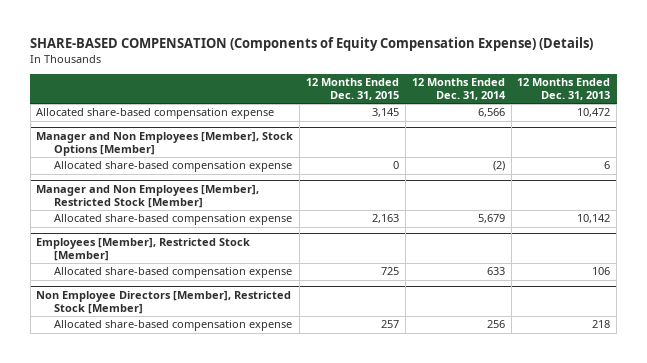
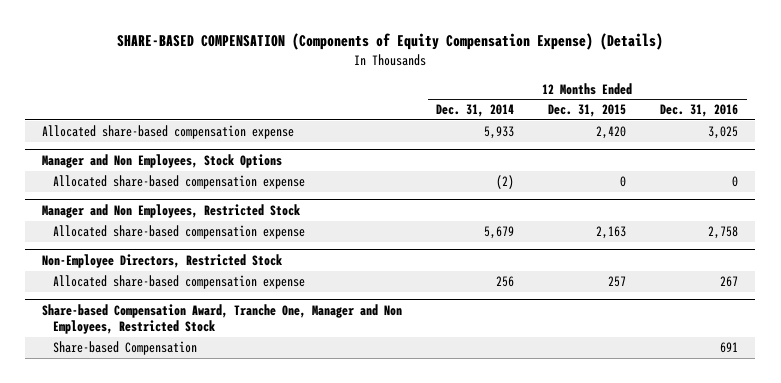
- | 12 Months Ended Dec. 31, 2015 | 12 Months Ended Dec. 31, 2014 | 12 Months Ended Dec. 31, 2013
+ | 12 Months Ended Dec. 31, 2014 | 12 Months Ended Dec. 31, 2015 | 12 Months Ended Dec. 31, 2016
- Allocated share-based compensation expense | 3,145 | 6,566 | 10,472
- Manager and Non Employees [Member], Stock Options [Member]
+ Allocated share-based compensation expense | 5,933 | 2,420 | 3,025
+ Manager and Non Employees, Stock Options
- Manager and Non Employees [Member], Restricted Stock [Member]
+ Manager and Non Employees, Restricted Stock
- Employees [Member], Restricted Stock [Member]
- Allocated share-based compensation expense | 725 | 633 | 106
- Non Employee Directors [Member], Restricted Stock [Member]
+ Non-Employee Directors, Restricted Stock
+ Share-based Compensation Award, Tranche One, Manager and Non Employees, Restricted Stock
+ Share-based Compensation | | | 691

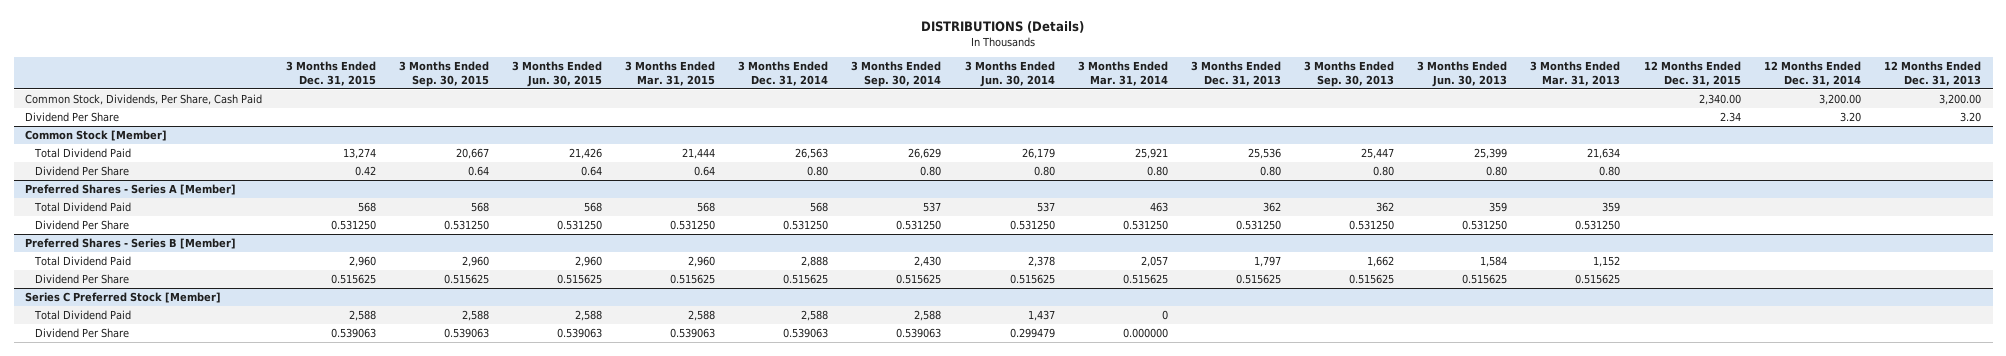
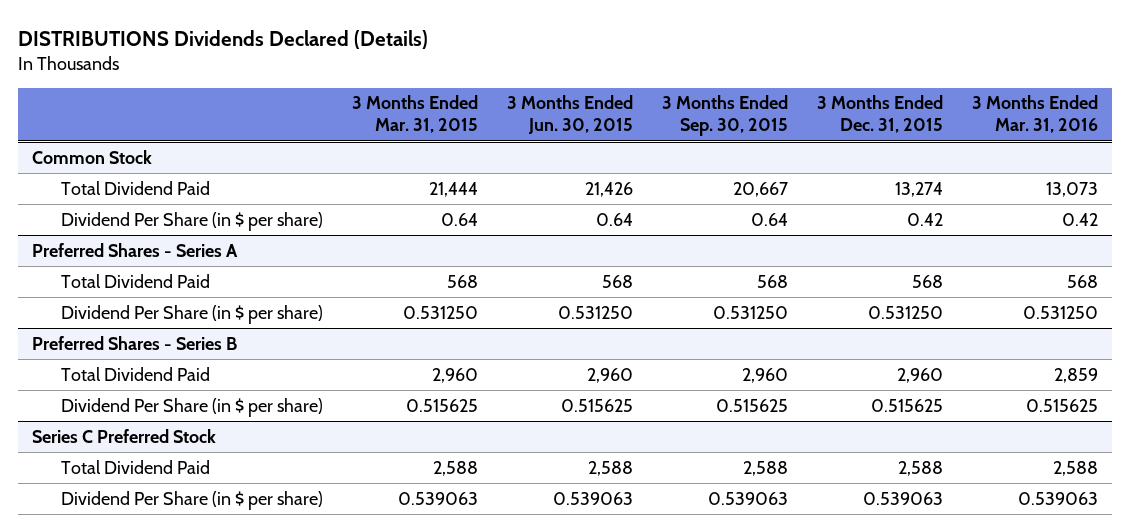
- DISTRIBUTIONS (Details)
+ DISTRIBUTIONS Dividends Declared (Details)
- | 3 Months Ended Dec. 31, 2015 | 3 Months Ended Sep. 30, 2015 | 3 Months Ended Jun. 30, 2015 | 3 Months Ended Mar. 31, 2015 | 3 Months Ended Dec. 31, 2014 | 3 Months Ended Sep. 30, 2014 | 3 Months Ended Jun. 30, 2014 | 3 Months Ended Mar. 31, 2014 | 3 Months Ended Dec. 31, 2013 | 3 Months Ended Sep. 30, 2013 | 3 Months Ended Jun. 30, 2013 | 3 Months Ended Mar. 31, 2013 | 12 Months Ended Dec. 31, 2015 | 12 Months Ended Dec. 31, 2014 | 12 Months Ended Dec. 31, 2013
+ | 3 Months Ended Mar. 31, 2015 | 3 Months Ended Jun. 30, 2015 | 3 Months Ended Sep. 30, 2015 | 3 Months Ended Dec. 31, 2015 | 3 Months Ended Mar. 31, 2016
- Common Stock, Dividends, Per Share, Cash Paid | | | | | | | | | | | | | 2,340.00 | 3,200.00 | 3,200.00
- Dividend Per Share | | | | | | | | | | | | | 2.34 | 3.20 | 3.20
- Common Stock [Member]
+ Common Stock
- Dividend Per Share | 0.42 | 0.64 | 0.64 | 0.64 | 0.80 | 0.80 | 0.80 | 0.80 | 0.80 | 0.80 | 0.80 | 0.80 | | |
- Preferred Shares - Series A [Member]
+ Dividend Per Share (in $ per share) | 0.64 | 0.64 | 0.64 | 0.42 | 0.42
+ Preferred Shares - Series A
- Dividend Per Share | 0.531250 | 0.531250 | 0.531250 | 0.531250 | 0.531250 | 0.531250 | 0.531250 | 0.531250 | 0.531250 | 0.531250 | 0.531250 | 0.531250 | | |
- Preferred Shares - Series B [Member]
+ Dividend Per Share (in $ per share) | 0.531250 | 0.531250 | 0.531250 | 0.531250 | 0.531250
+ Preferred Shares - Series B
- Dividend Per Share | 0.515625 | 0.515625 | 0.515625 | 0.515625 | 0.515625 | 0.515625 | 0.515625 | 0.515625 | 0.515625 | 0.515625 | 0.515625 | 0.515625 | | |
- Series C Preferred Stock [Member]
+ Dividend Per Share (in $ per share) | 0.515625 | 0.515625 | 0.515625 | 0.515625 | 0.515625
+ Series C Preferred Stock
- Dividend Per Share | 0.539063 | 0.539063 | 0.539063 | 0.539063 | 0.539063 | 0.539063 | 0.299479 | 0.000000 | | | | | | |
+ Dividend Per Share (in $ per share) | 0.539063 | 0.539063 | 0.539063 | 0.539063 | 0.539063

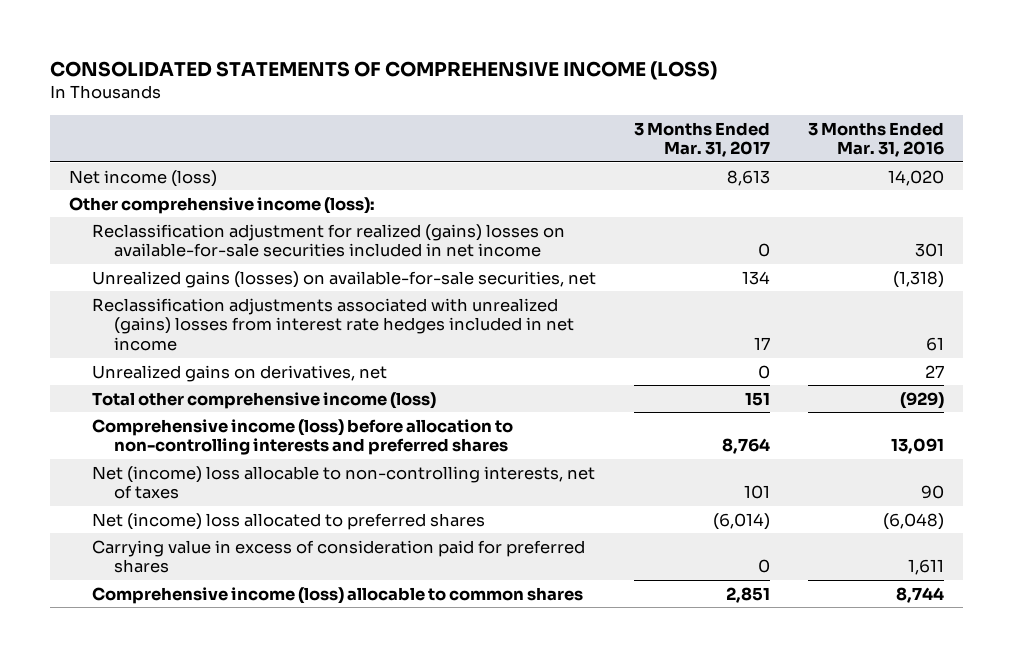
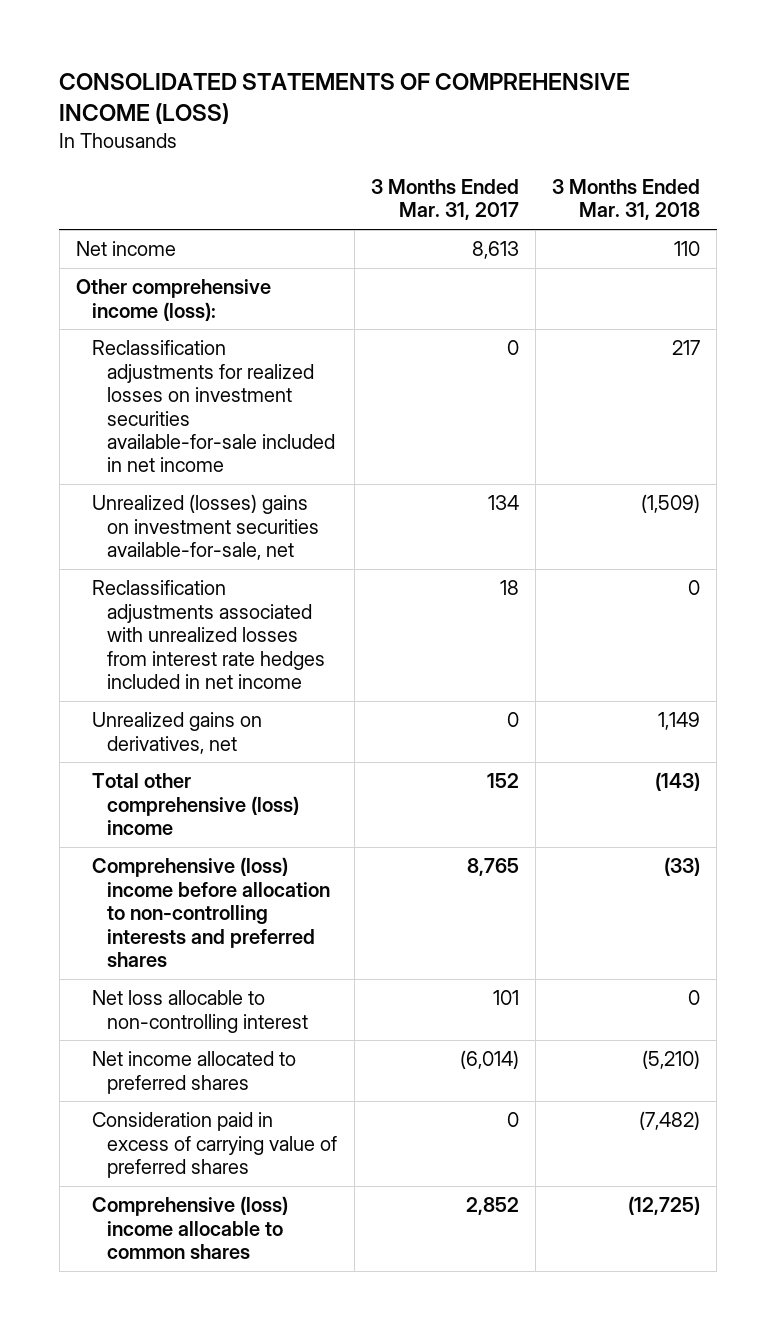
- | 3 Months Ended Mar. 31, 2017 | 3 Months Ended Mar. 31, 2016
+ | 3 Months Ended Mar. 31, 2017 | 3 Months Ended Mar. 31, 2018
- Net income (loss) | 8,613 | 14,020
+ Net income | 8,613 | 110
- Reclassification adjustment for realized (gains) losses on available-for-sale securities included in net income | 0 | 301
- Unrealized gains (losses) on available-for-sale securities, net | 134 | (1,318)
- Reclassification adjustments associated with unrealized (gains) losses from interest rate hedges included in net income | 17 | 61
+ Reclassification adjustments for realized losses on investment securities available-for-sale included in net income | 0 | 217
+ Unrealized (losses) gains on investment securities available-for-sale, net | 134 | (1,509)
+ Reclassification adjustments associated with unrealized losses from interest rate hedges included in net income | 18 | 0
- Total other comprehensive income (loss) | 151 | (929)
- Comprehensive income (loss) before allocation to non-controlling interests and preferred shares | 8,764 | 13,091
- Net (income) loss allocable to non-controlling interests, net of taxes | 101 | 90
- Net (income) loss allocated to preferred shares | (6,014) | (6,048)
- Carrying value in excess of consideration paid for preferred shares | 0 | 1,611
- Comprehensive income (loss) allocable to common shares | 2,851 | 8,744
+ Total other comprehensive (loss) income | 152 | (143)
+ Comprehensive (loss) income before allocation to non-controlling interests and preferred shares | 8,765 | (33)
+ Net loss allocable to non-controlling interest | 101 | 0
+ Net income allocated to preferred shares | (6,014) | (5,210)
+ Consideration paid in excess of carrying value of preferred shares | 0 | (7,482)
+ Comprehensive (loss) income allocable to common shares | 2,852 | (12,725)

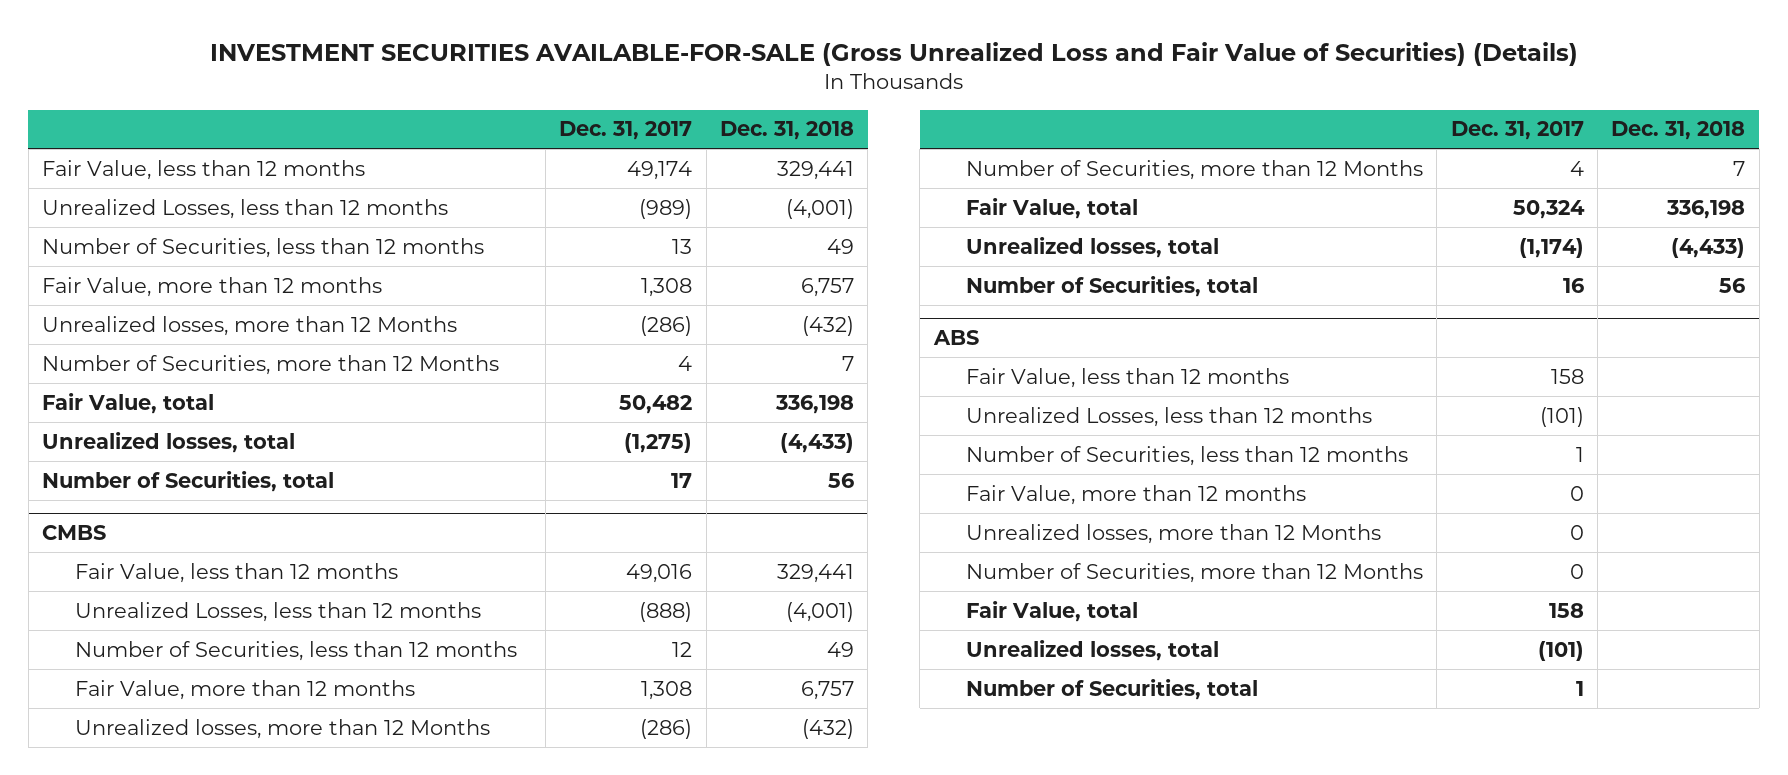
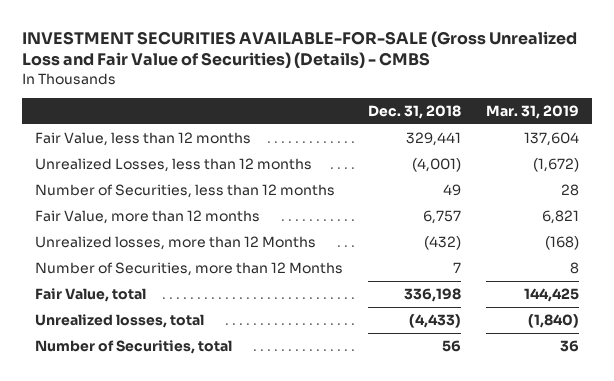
- INVESTMENT SECURITIES AVAILABLE-FOR-SALE (Gross Unrealized Loss and Fair Value of Securities) (Details)
+ INVESTMENT SECURITIES AVAILABLE-FOR-SALE (Gross Unrealized Loss and Fair Value of Securities) (Details) - CMBS
- | Dec. 31, 2017 | Dec. 31, 2018
+ | Dec. 31, 2018 | Mar. 31, 2019
- CMBS
- Fair Value, less than 12 months | 49,016 | 329,441
- Unrealized Losses, less than 12 months | (888) | (4,001)
- Number of Securities, less than 12 months | 12 | 49
- Fair Value, more than 12 months | 1,308 | 6,757
- Unrealized losses, more than 12 Months | (286) | (432)
- Number of Securities, more than 12 Months | 4 | 7
- Fair Value, total | 50,324 | 336,198
- Unrealized losses, total | (1,174) | (4,433)
- Number of Securities, total | 16 | 56
- ABS
- Fair Value, less than 12 months | 158 |
- Unrealized Losses, less than 12 months | (101) |
- Number of Securities, less than 12 months | 1 |
- Fair Value, more than 12 months | 0 |
- Unrealized losses, more than 12 Months | 0 |
- Number of Securities, more than 12 Months | 0 |
- Fair Value, total | 158 |
- Unrealized losses, total | (101) |
- Number of Securities, total | 1 |

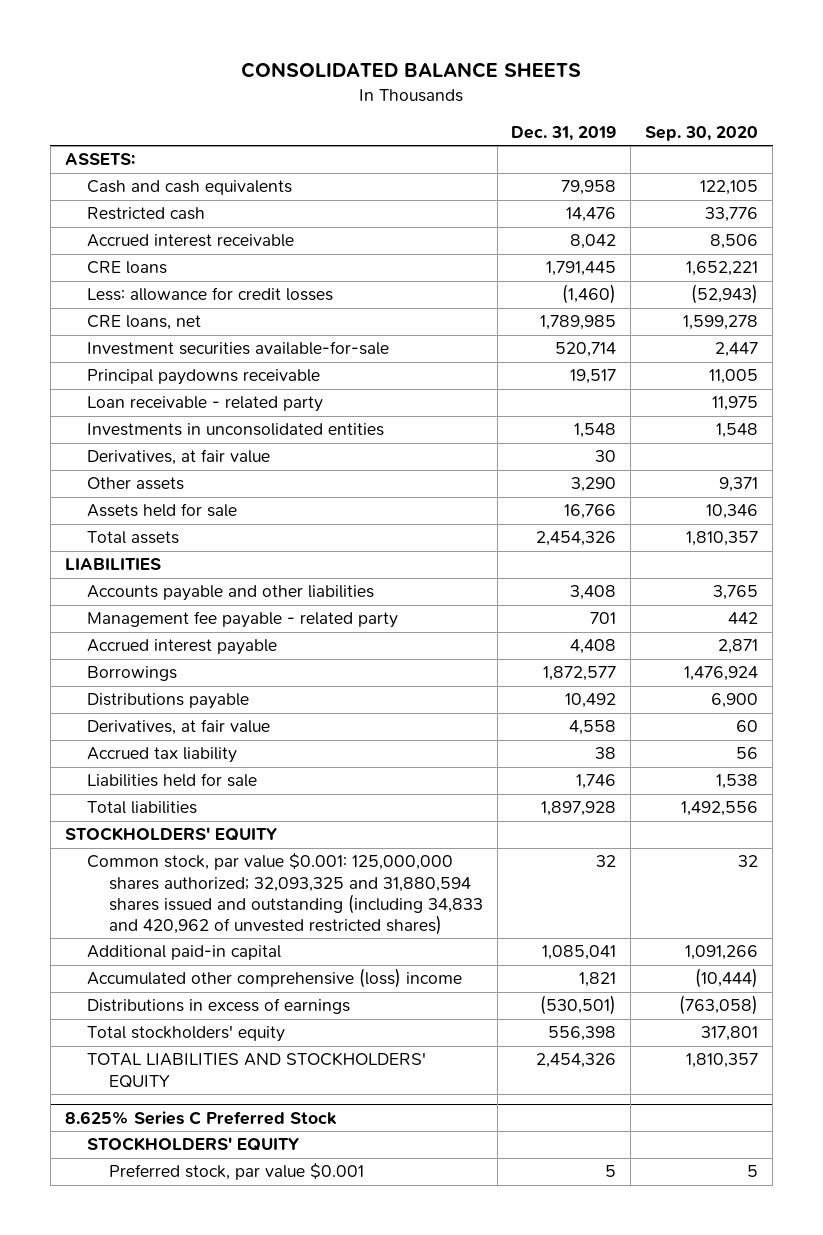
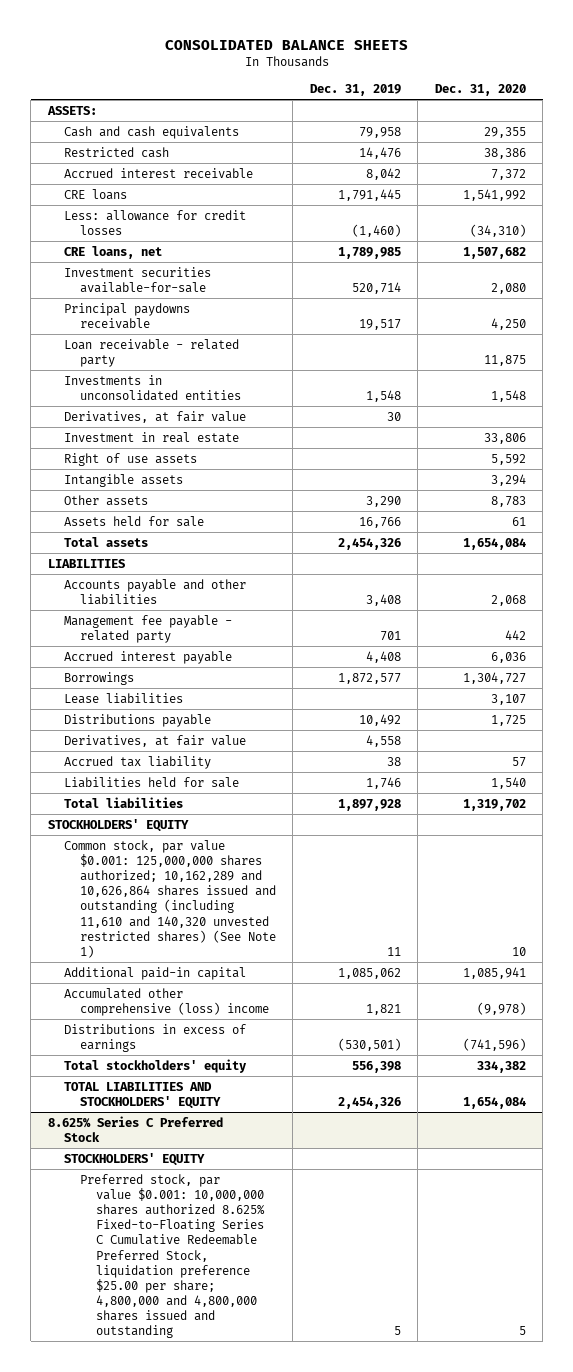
- | Dec. 31, 2019 | Sep. 30, 2020
+ | Dec. 31, 2019 | Dec. 31, 2020
+ Investment in real estate | | 33,806
+ Right of use assets | | 5,592
+ Intangible assets | | 3,294
+ Lease liabilities | | 3,107
- Common stock, par value $0.001: 125,000,000 shares authorized; 32,093,325 and 31,880,594 shares issued and outstanding (including 34,833 and 420,962 of unvested restricted shares) | 32 | 32
- Additional paid-in capital | 1,085,041 | 1,091,266
+ Common stock, par value $0.001: 125,000,000 shares authorized; 10,162,289 and 10,626,864 shares issued and outstanding (including 11,610 and 140,320 unvested restricted shares) (See Note 1) | 11 | 10
+ Additional paid-in capital | 1,085,062 | 1,085,941
@ 8.625% Series C Preferred Stock
- Preferred stock, par value $0.001 | 5 | 5
+ Preferred stock, par value $0.001: 10,000,000 shares authorized 8.625% Fixed-to-Floating Series C Cumulative Redeemable Preferred Stock, liquidation preference $25.00 per share; 4,800,000 and 4,800,000 shares issued and outstanding | 5 | 5

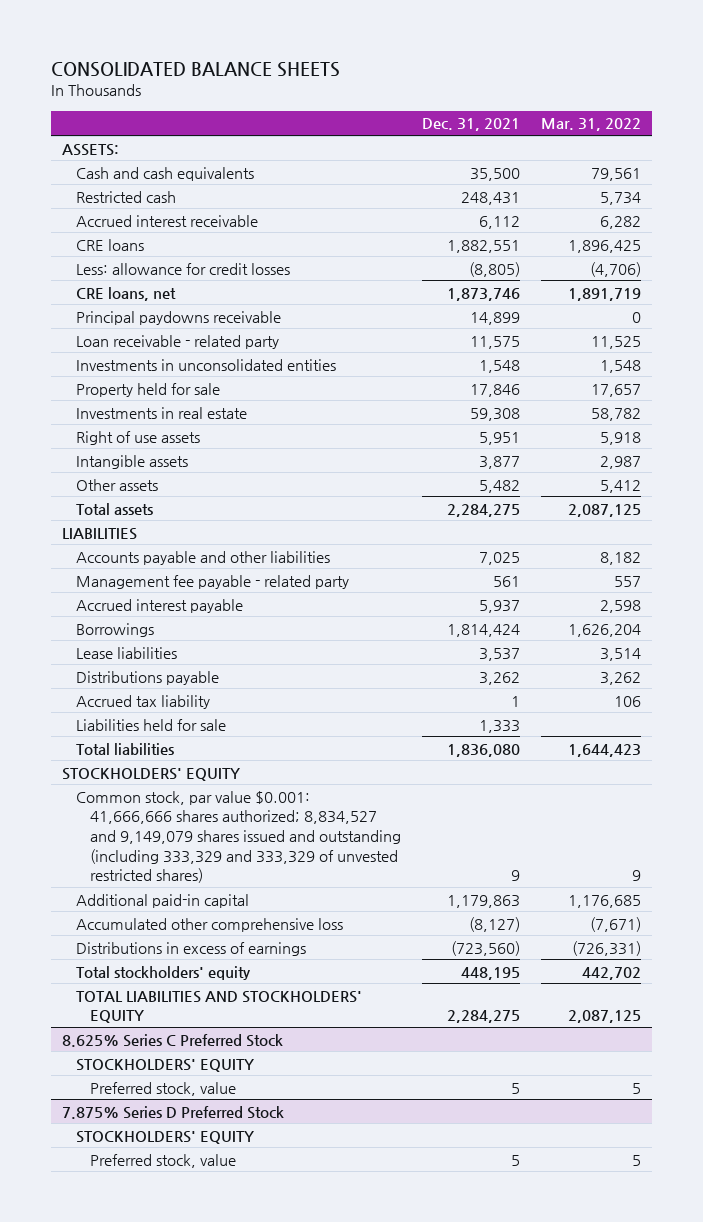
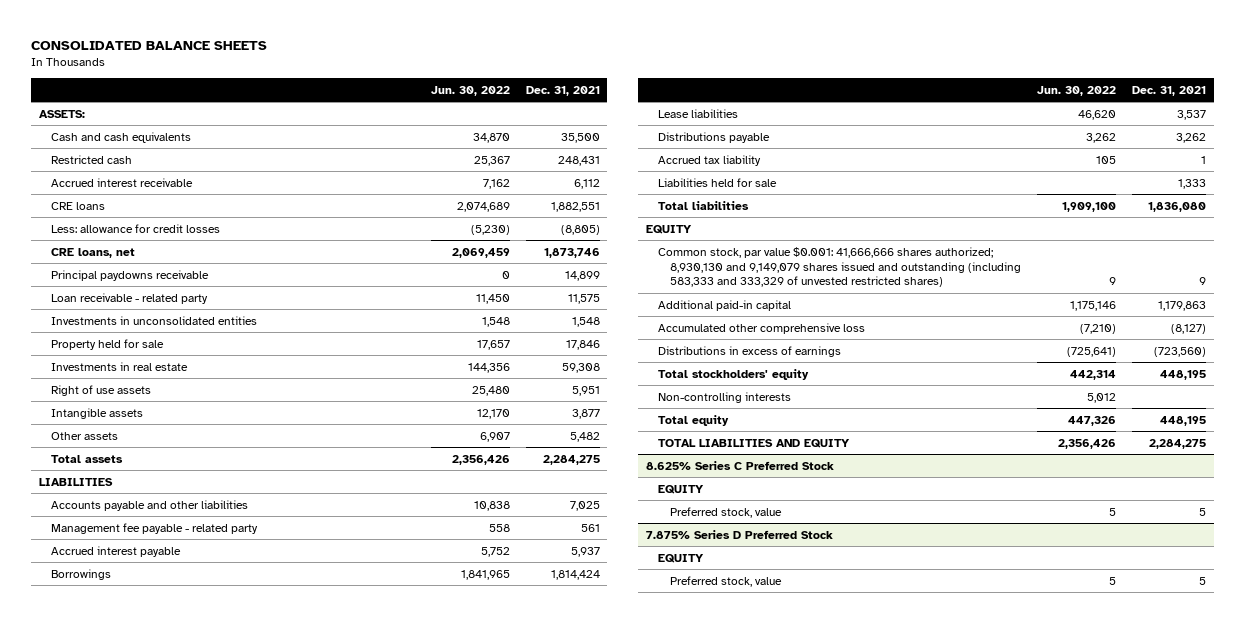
- | Dec. 31, 2021 | Mar. 31, 2022
+ | Jun. 30, 2022 | Dec. 31, 2021
- STOCKHOLDERS' EQUITY
- Common stock, par value $0.001: 41,666,666 shares authorized; 8,834,527 and 9,149,079 shares issued and outstanding (including 333,329 and 333,329 of unvested restricted shares) | 9 | 9
+ EQUITY
+ Common stock, par value $0.001: 41,666,666 shares authorized; 8,930,130 and 9,149,079 shares issued and outstanding (including 583,333 and 333,329 of unvested restricted shares) | 9 | 9
- TOTAL LIABILITIES AND STOCKHOLDERS' EQUITY | 2,284,275 | 2,087,125
+ Non-controlling interests | 5,012 |
+ Total equity | 447,326 | 448,195
+ TOTAL LIABILITIES AND EQUITY | 2,356,426 | 2,284,275
@ 8.625% Series C Preferred Stock
- STOCKHOLDERS' EQUITY
+ EQUITY
@ 7.875% Series D Preferred Stock
- STOCKHOLDERS' EQUITY
+ EQUITY

